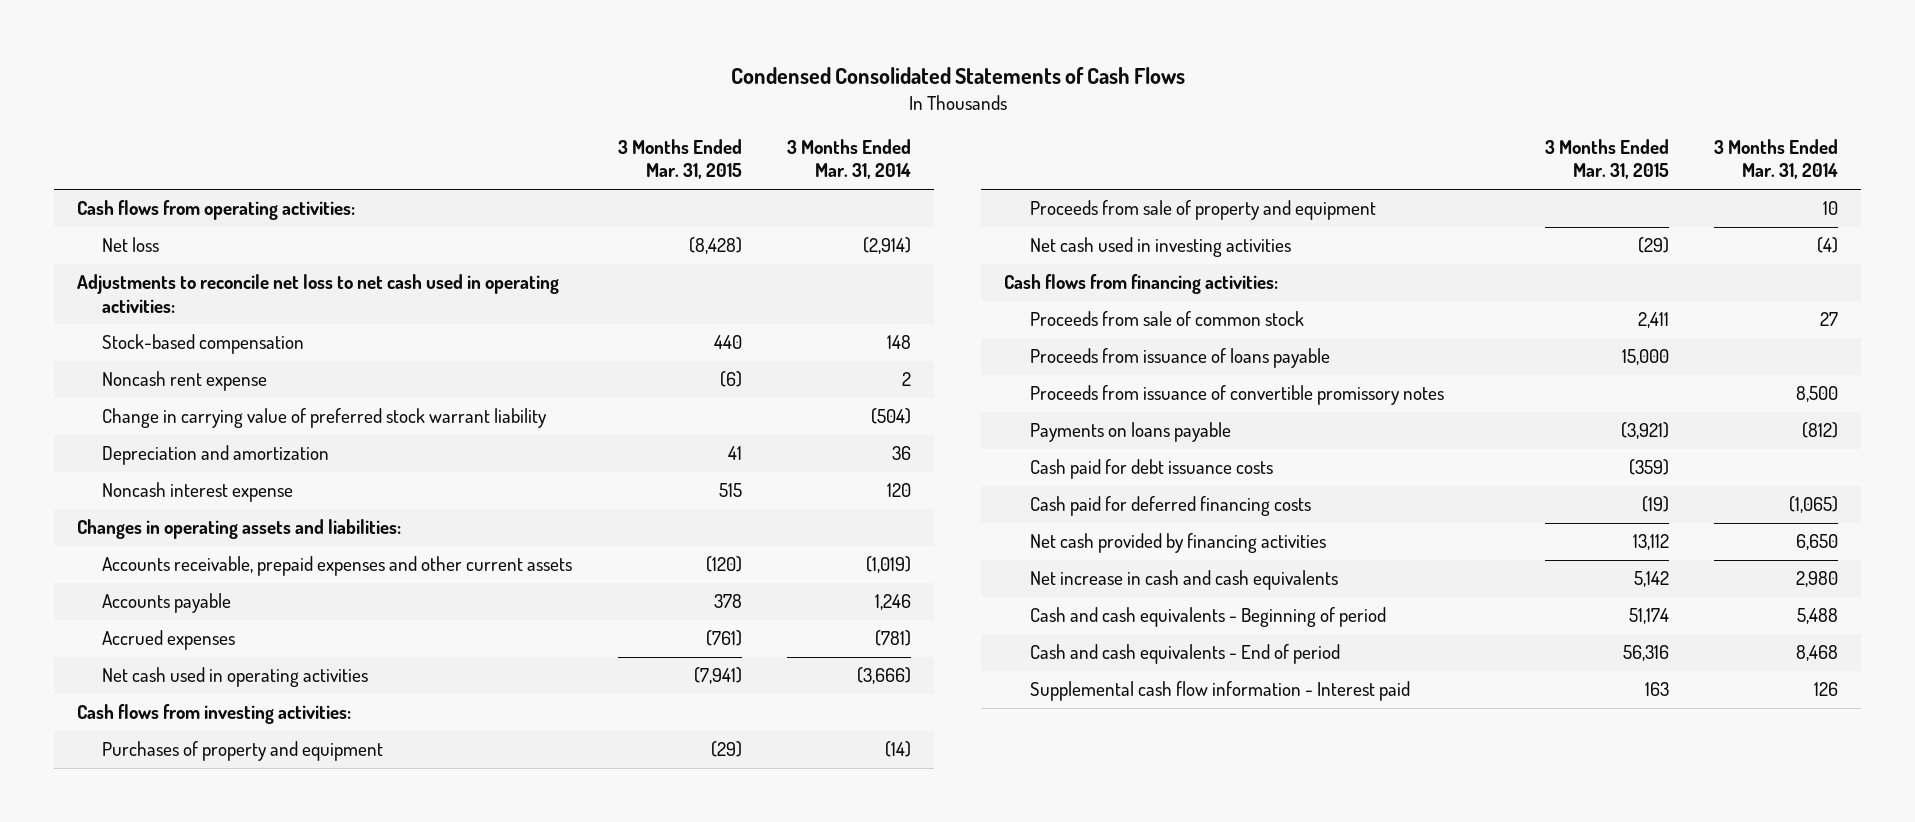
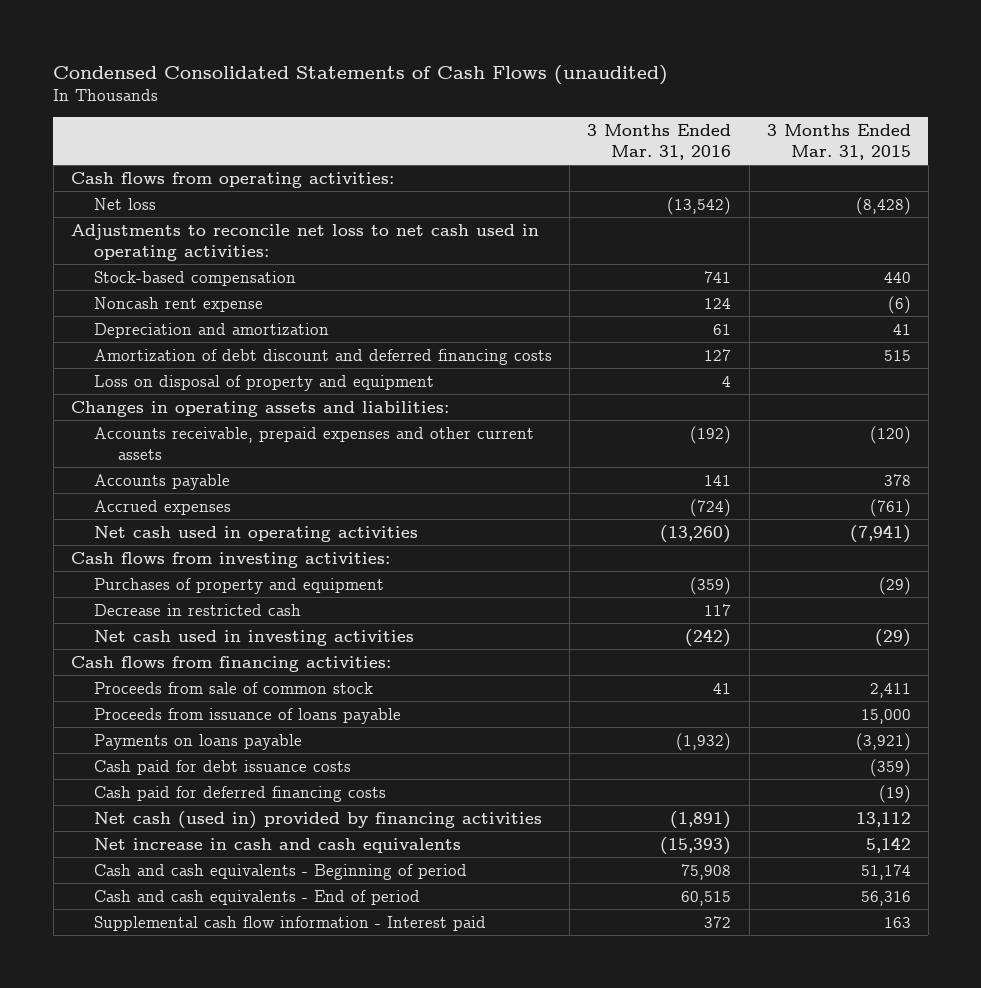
- Condensed Consolidated Statements of Cash Flows
+ Condensed Consolidated Statements of Cash Flows (unaudited)
- | 3 Months Ended Mar. 31, 2015 | 3 Months Ended Mar. 31, 2014
+ | 3 Months Ended Mar. 31, 2016 | 3 Months Ended Mar. 31, 2015
- Change in carrying value of preferred stock warrant liability | | (504)
- Noncash interest expense | 515 | 120
+ Amortization of debt discount and deferred financing costs | 127 | 515
+ Loss on disposal of property and equipment | 4 |
- Proceeds from sale of property and equipment | | 10
+ Decrease in restricted cash | 117 |
- Proceeds from issuance of convertible promissory notes | | 8,500
- Net cash provided by financing activities | 13,112 | 6,650
+ Net cash (used in) provided by financing activities | (1,891) | 13,112

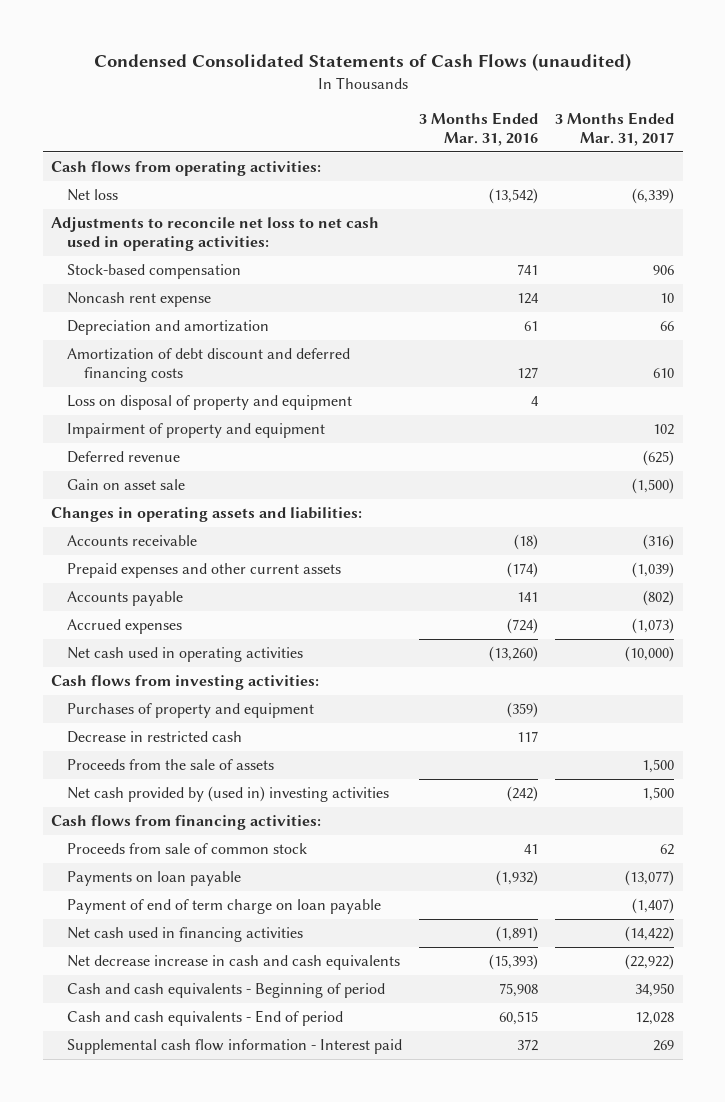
- | 3 Months Ended Mar. 31, 2016 | 3 Months Ended Mar. 31, 2015
+ | 3 Months Ended Mar. 31, 2016 | 3 Months Ended Mar. 31, 2017
+ Impairment of property and equipment | | 102
+ Deferred revenue | | (625)
+ Gain on asset sale | | (1,500)
- Accounts receivable, prepaid expenses and other current assets | (192) | (120)
+ Accounts receivable | (18) | (316)
+ Prepaid expenses and other current assets | (174) | (1,039)
- Net cash used in investing activities | (242) | (29)
+ Proceeds from the sale of assets | | 1,500
+ Net cash provided by (used in) investing activities | (242) | 1,500
- Proceeds from issuance of loans payable | | 15,000
- Payments on loans payable | (1,932) | (3,921)
- Cash paid for debt issuance costs | | (359)
- Cash paid for deferred financing costs | | (19)
- Net cash (used in) provided by financing activities | (1,891) | 13,112
- Net increase in cash and cash equivalents | (15,393) | 5,142
+ Payments on loan payable | (1,932) | (13,077)
+ Payment of end of term charge on loan payable | | (1,407)
+ Net cash used in financing activities | (1,891) | (14,422)
+ Net decrease increase in cash and cash equivalents | (15,393) | (22,922)

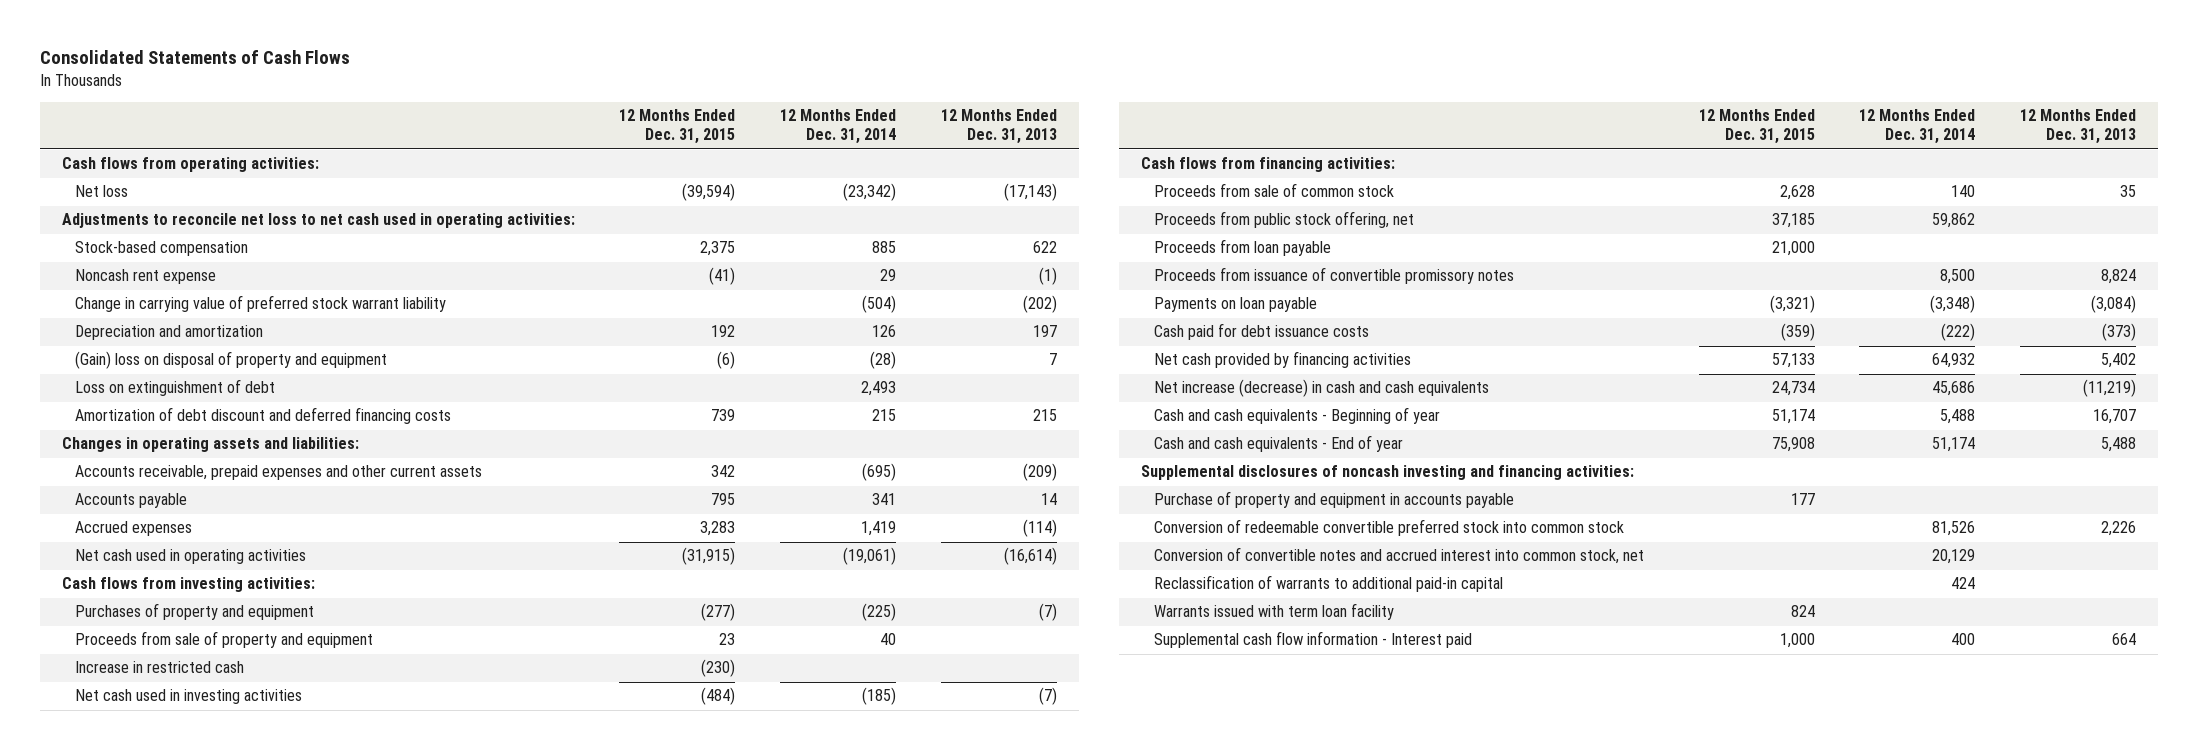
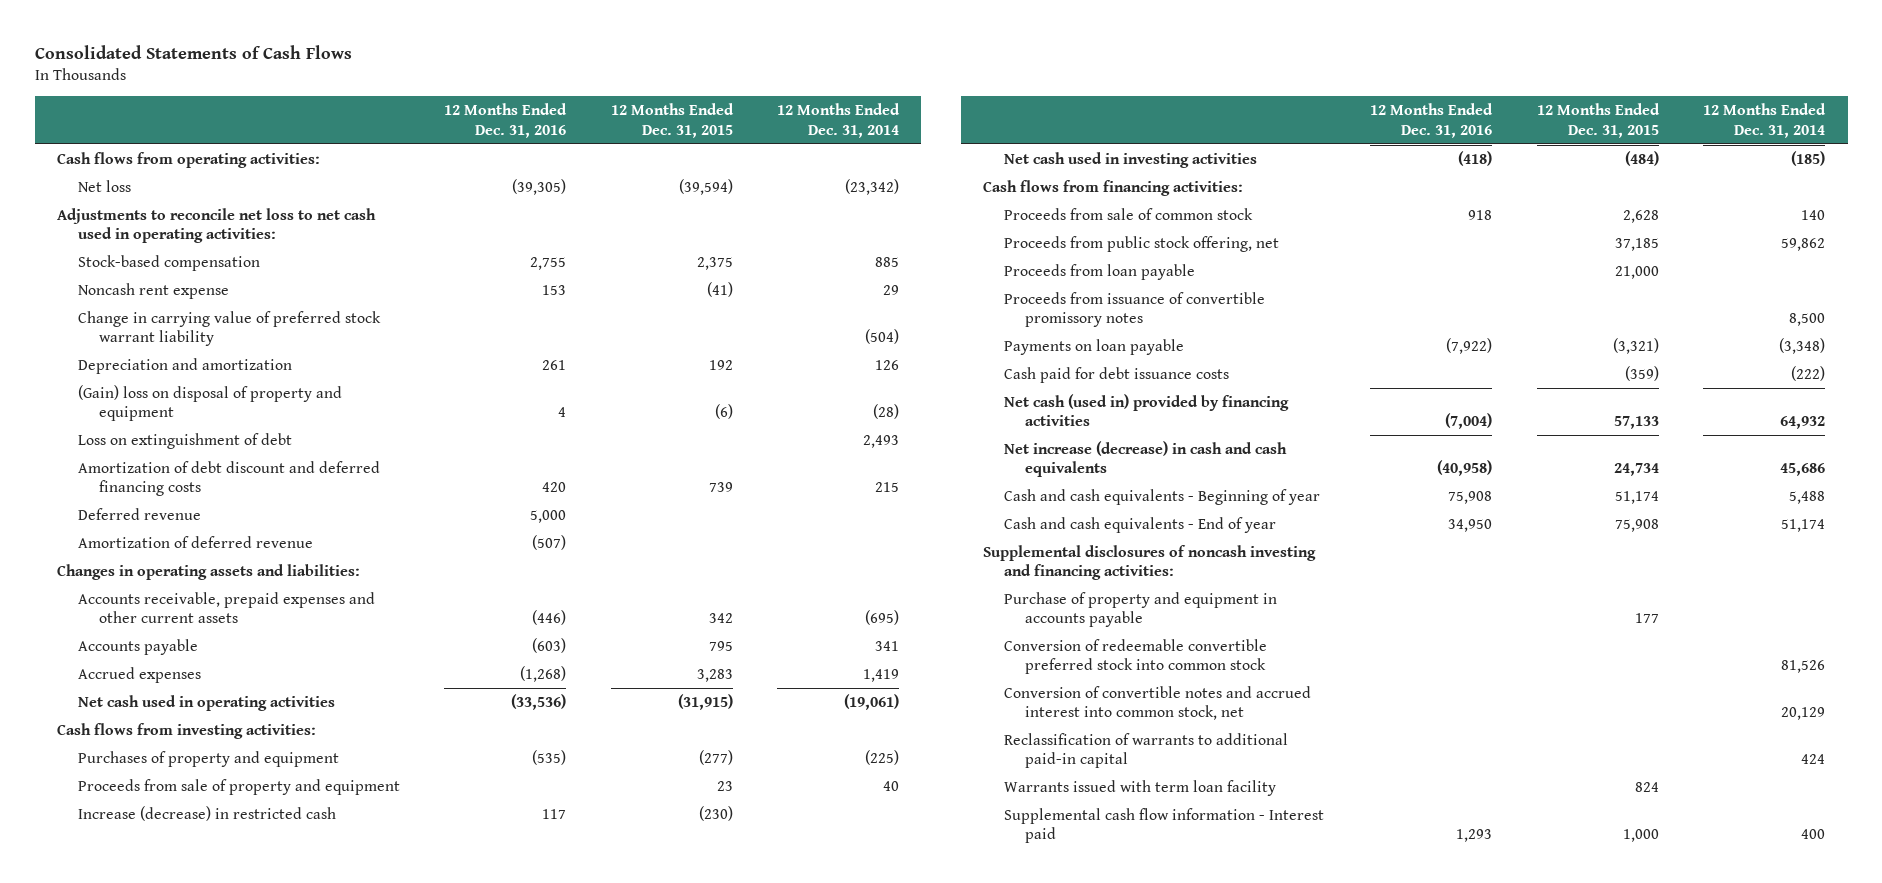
- | 12 Months Ended Dec. 31, 2015 | 12 Months Ended Dec. 31, 2014 | 12 Months Ended Dec. 31, 2013
+ | 12 Months Ended Dec. 31, 2016 | 12 Months Ended Dec. 31, 2015 | 12 Months Ended Dec. 31, 2014
+ Deferred revenue | 5,000 | |
+ Amortization of deferred revenue | (507) | |
- Increase in restricted cash | (230) | |
+ Increase (decrease) in restricted cash | 117 | (230) |
- Net cash provided by financing activities | 57,133 | 64,932 | 5,402
+ Net cash (used in) provided by financing activities | (7,004) | 57,133 | 64,932

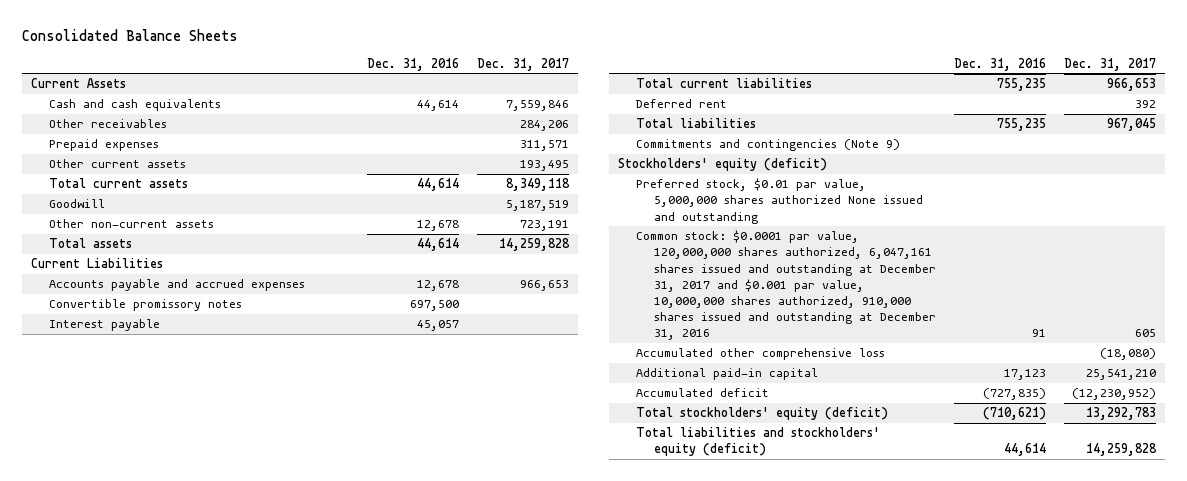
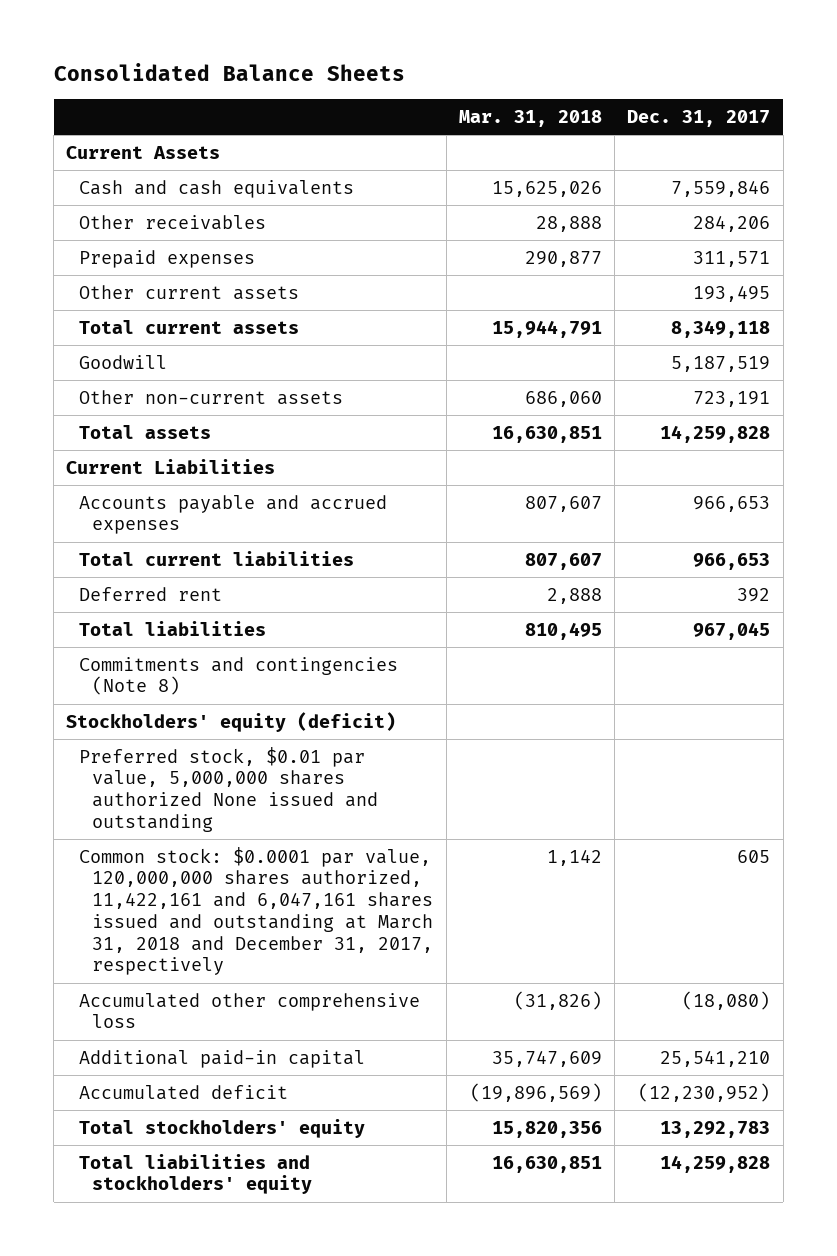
- | Dec. 31, 2016 | Dec. 31, 2017
+ | Mar. 31, 2018 | Dec. 31, 2017
- Convertible promissory notes | 697,500 |
- Interest payable | 45,057 |
- Commitments and contingencies (Note 9)
+ Commitments and contingencies (Note 8)
- Common stock: $0.0001 par value, 120,000,000 shares authorized, 6,047,161 shares issued and outstanding at December 31, 2017 and $0.001 par value, 10,000,000 shares authorized, 910,000 shares issued and outstanding at December 31, 2016 | 91 | 605
+ Common stock: $0.0001 par value, 120,000,000 shares authorized, 11,422,161 and 6,047,161 shares issued and outstanding at March 31, 2018 and December 31, 2017, respectively | 1,142 | 605
- Total stockholders' equity (deficit) | (710,621) | 13,292,783
- Total liabilities and stockholders' equity (deficit) | 44,614 | 14,259,828
+ Total stockholders' equity | 15,820,356 | 13,292,783
+ Total liabilities and stockholders' equity | 16,630,851 | 14,259,828

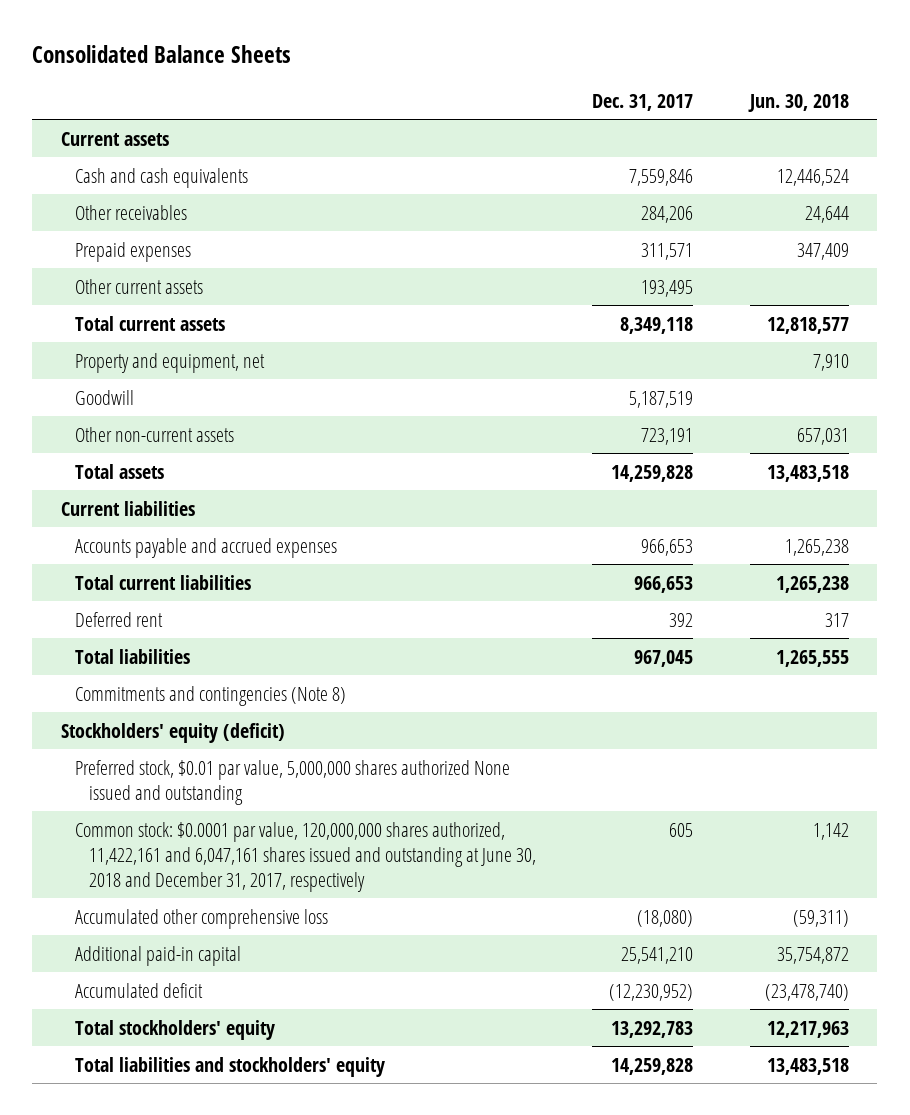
- | Mar. 31, 2018 | Dec. 31, 2017
+ | Dec. 31, 2017 | Jun. 30, 2018
- Current Assets
+ Current assets
+ Property and equipment, net | | 7,910
- Current Liabilities
+ Current liabilities
- Common stock: $0.0001 par value, 120,000,000 shares authorized, 11,422,161 and 6,047,161 shares issued and outstanding at March 31, 2018 and December 31, 2017, respectively | 1,142 | 605
+ Common stock: $0.0001 par value, 120,000,000 shares authorized, 11,422,161 and 6,047,161 shares issued and outstanding at June 30, 2018 and December 31, 2017, respectively | 605 | 1,142

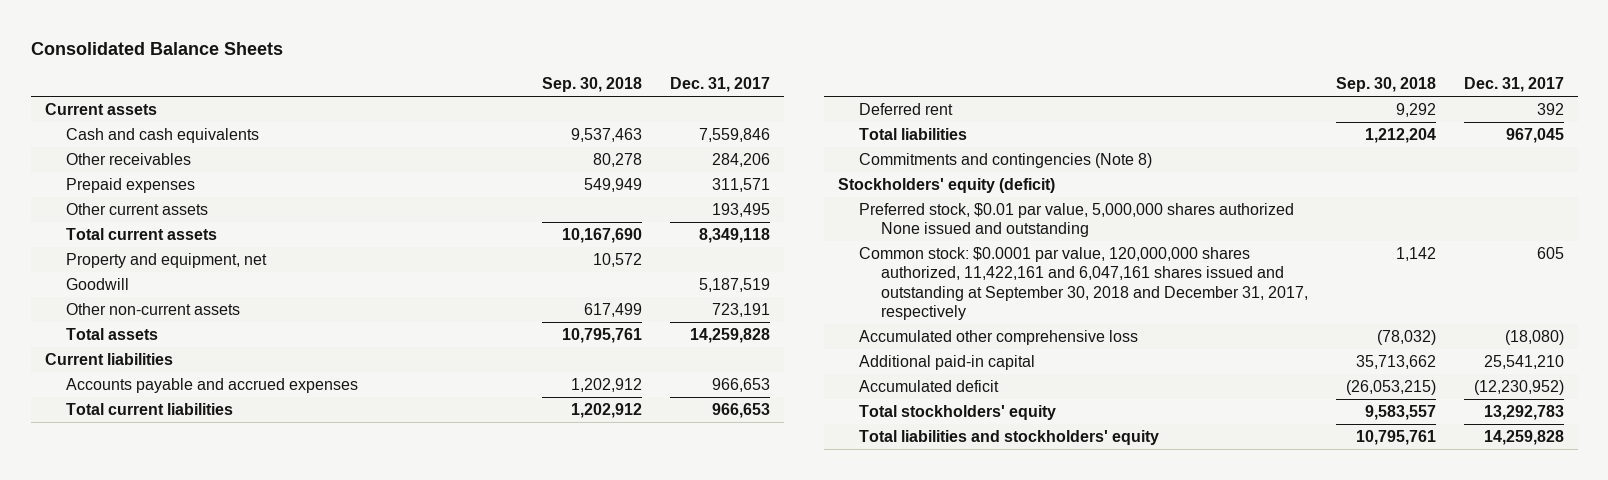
- | Dec. 31, 2017 | Jun. 30, 2018
+ | Sep. 30, 2018 | Dec. 31, 2017
- Common stock: $0.0001 par value, 120,000,000 shares authorized, 11,422,161 and 6,047,161 shares issued and outstanding at June 30, 2018 and December 31, 2017, respectively | 605 | 1,142
+ Common stock: $0.0001 par value, 120,000,000 shares authorized, 11,422,161 and 6,047,161 shares issued and outstanding at September 30, 2018 and December 31, 2017, respectively | 1,142 | 605

